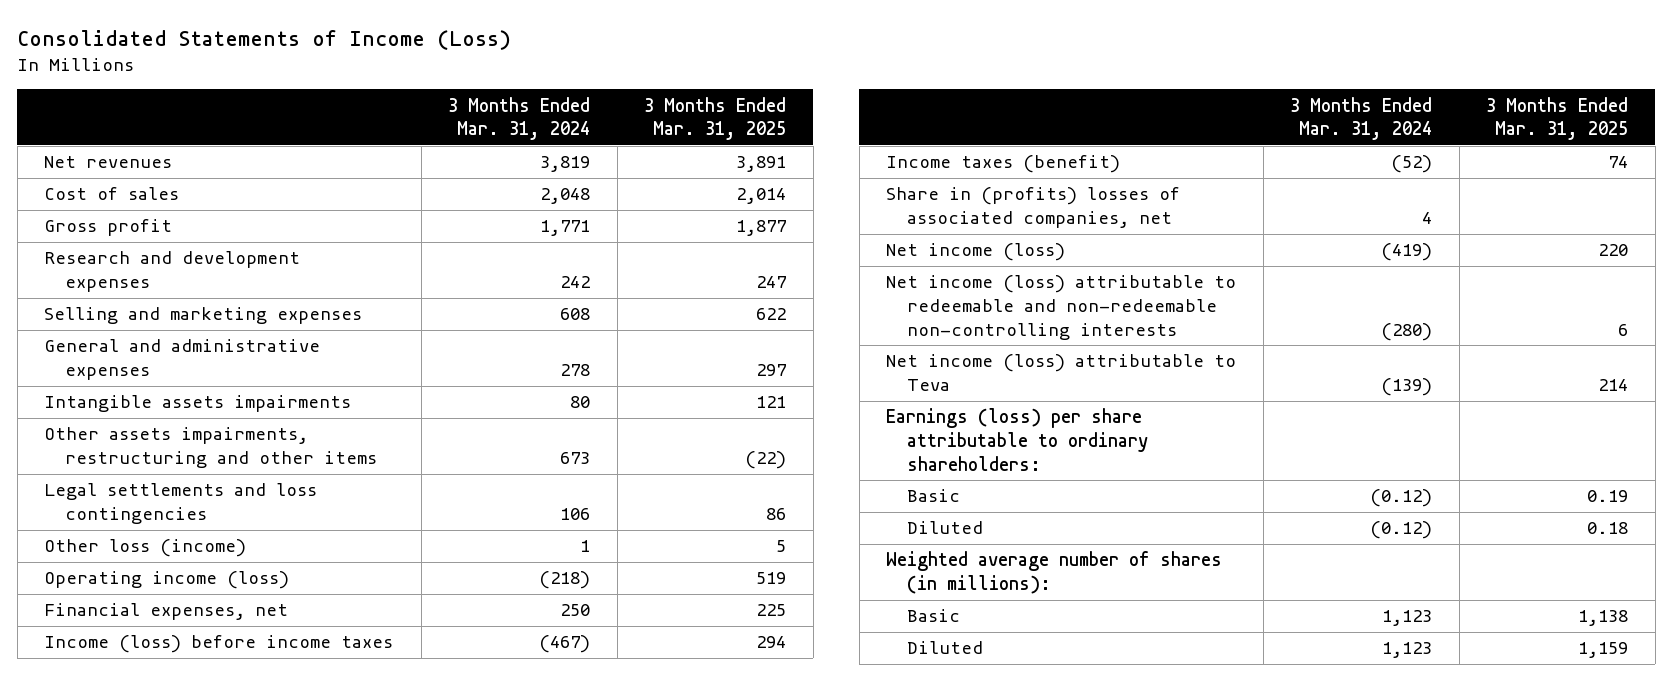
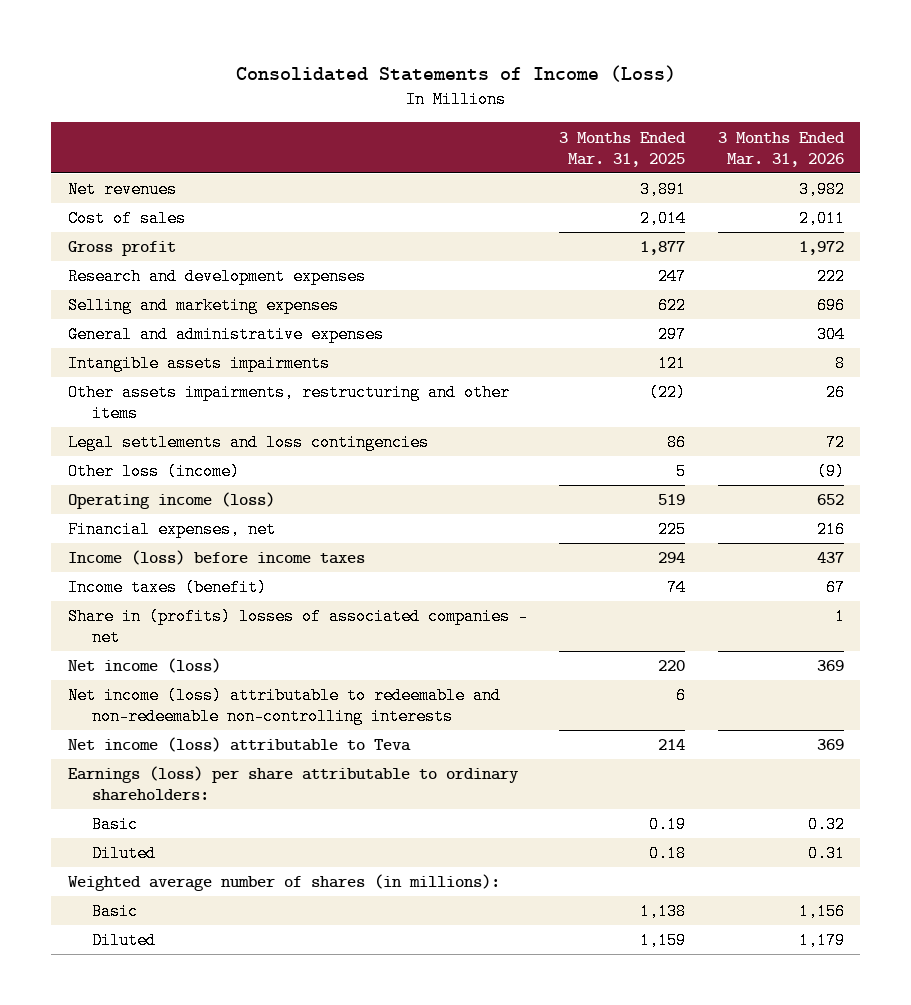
- | 3 Months Ended Mar. 31, 2024 | 3 Months Ended Mar. 31, 2025
+ | 3 Months Ended Mar. 31, 2025 | 3 Months Ended Mar. 31, 2026
- Share in (profits) losses of associated companies, net | 4 |
+ Share in (profits) losses of associated companies - net | | 1

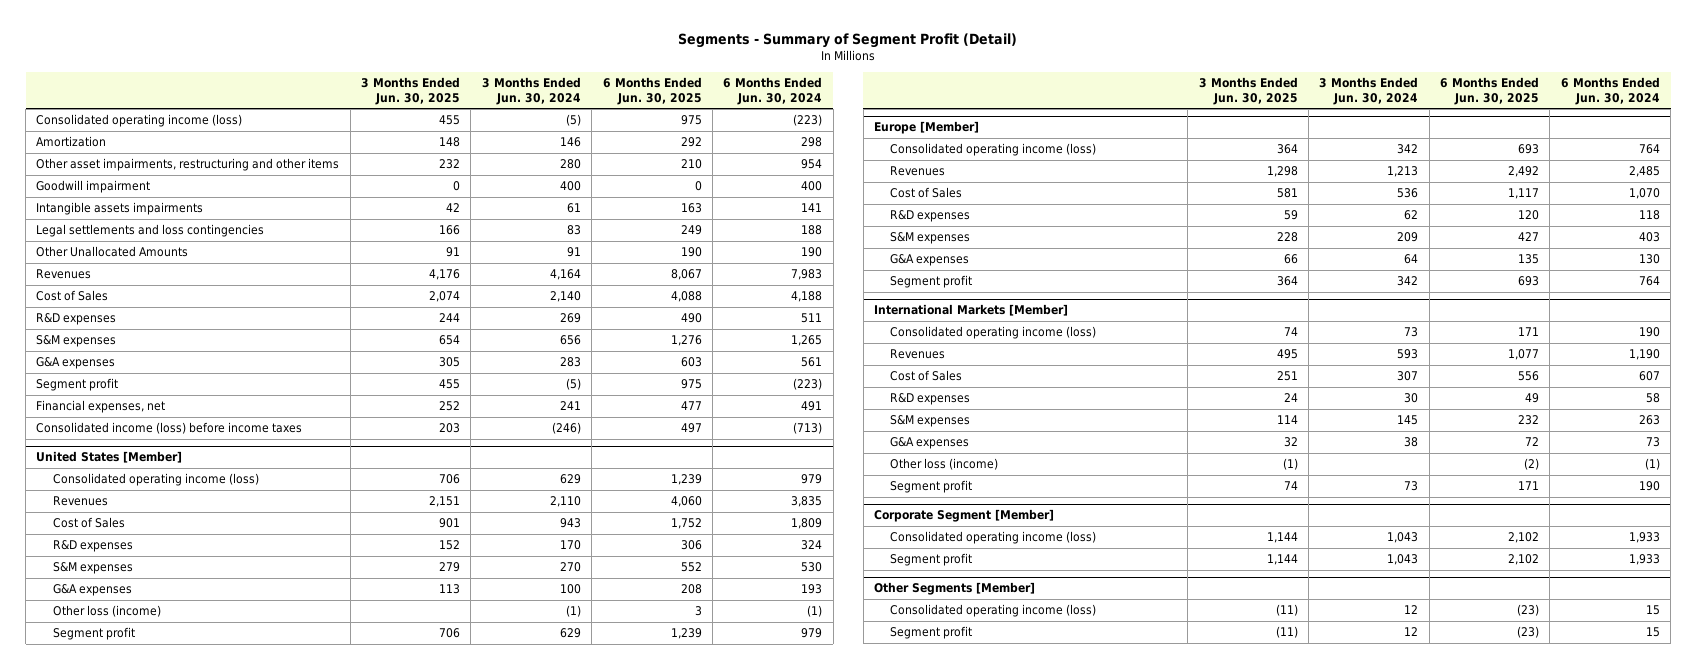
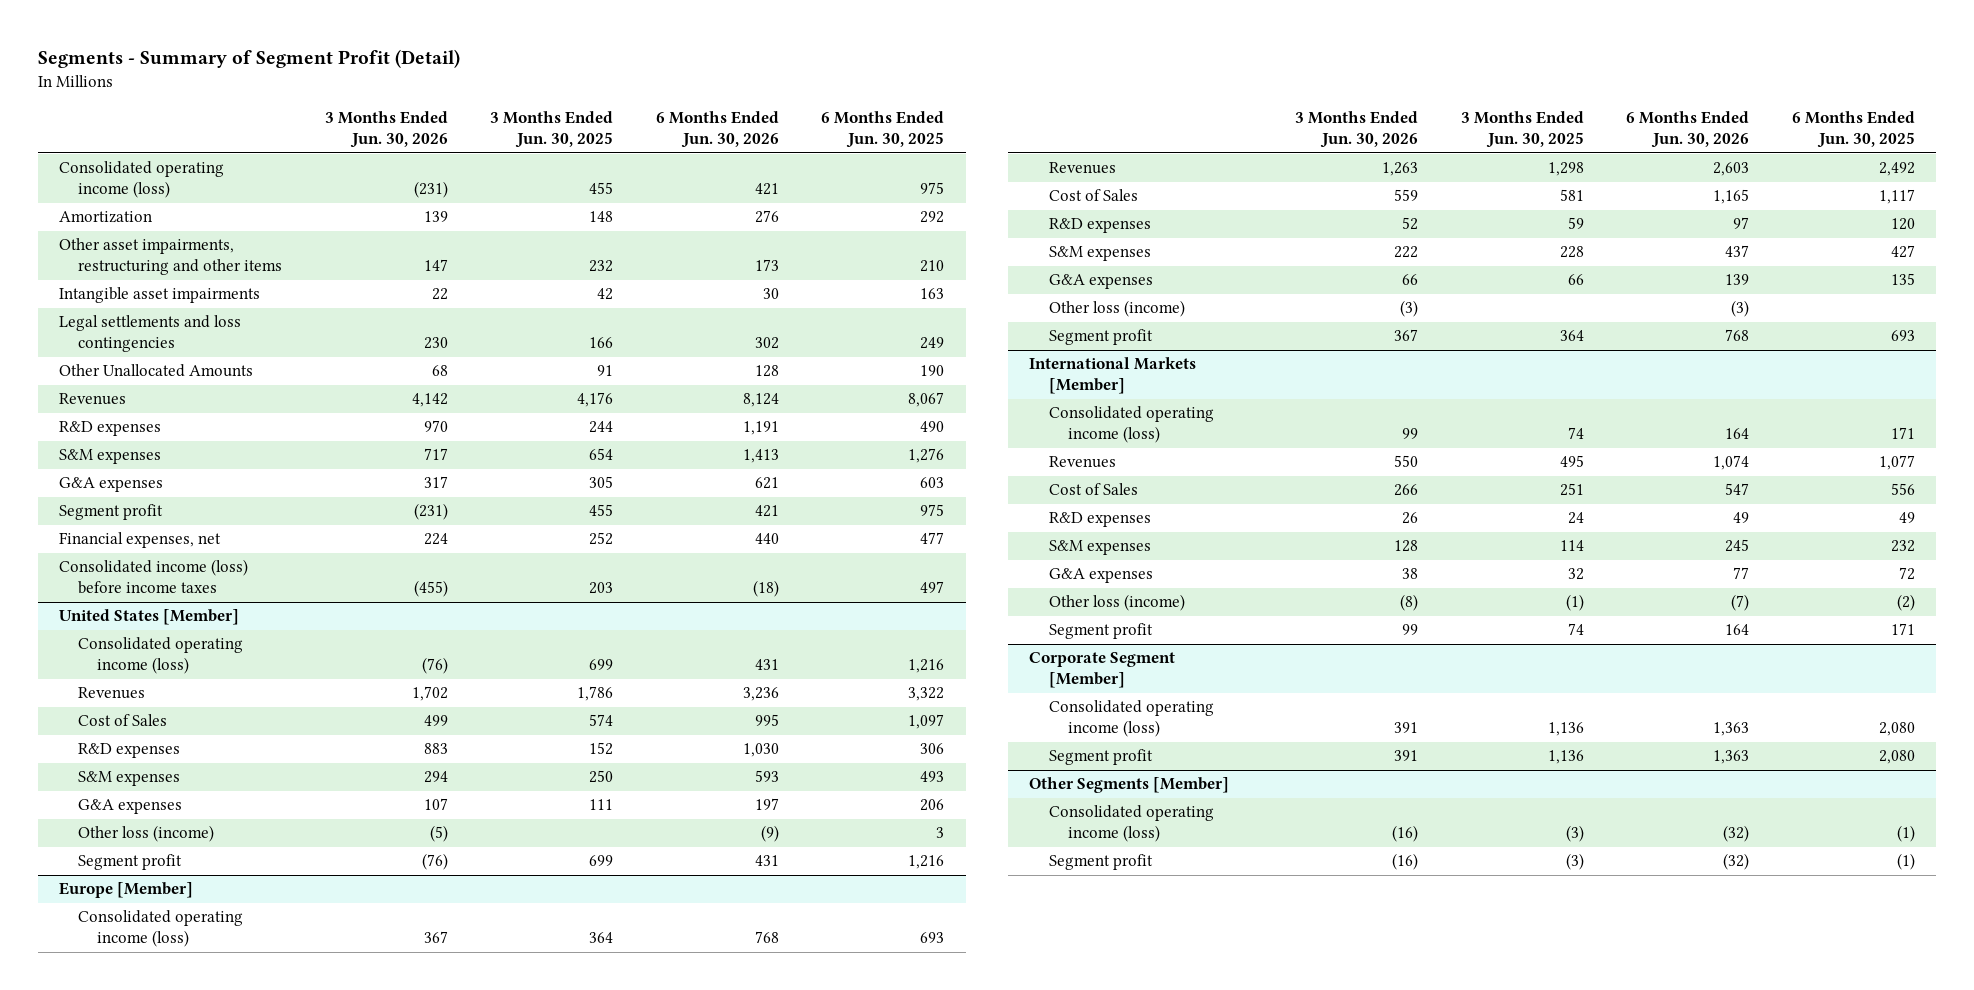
- | 3 Months Ended Jun. 30, 2025 | 3 Months Ended Jun. 30, 2024 | 6 Months Ended Jun. 30, 2025 | 6 Months Ended Jun. 30, 2024
+ | 3 Months Ended Jun. 30, 2026 | 3 Months Ended Jun. 30, 2025 | 6 Months Ended Jun. 30, 2026 | 6 Months Ended Jun. 30, 2025
- Goodwill impairment | 0 | 400 | 0 | 400
- Intangible assets impairments | 42 | 61 | 163 | 141
+ Intangible asset impairments | 22 | 42 | 30 | 163
- Cost of Sales | 2,074 | 2,140 | 4,088 | 4,188
@ United States [Member]
- Consolidated operating income (loss) | 706 | 629 | 1,239 | 979
- Revenues | 2,151 | 2,110 | 4,060 | 3,835
- Cost of Sales | 901 | 943 | 1,752 | 1,809
+ Consolidated operating income (loss) | (76) | 699 | 431 | 1,216
+ Revenues | 1,702 | 1,786 | 3,236 | 3,322
+ Cost of Sales | 499 | 574 | 995 | 1,097
- S&M expenses | 279 | 270 | 552 | 530
- G&A expenses | 113 | 100 | 208 | 193
+ S&M expenses | 294 | 250 | 593 | 493
+ G&A expenses | 107 | 111 | 197 | 206
- Segment profit | 706 | 629 | 1,239 | 979
+ Segment profit | (76) | 699 | 431 | 1,216
@ Europe [Member]
+ Other loss (income) | (3) | | (3) |
@ Corporate Segment [Member]
- Consolidated operating income (loss) | 1,144 | 1,043 | 2,102 | 1,933
- Segment profit | 1,144 | 1,043 | 2,102 | 1,933
+ Consolidated operating income (loss) | 391 | 1,136 | 1,363 | 2,080
+ Segment profit | 391 | 1,136 | 1,363 | 2,080
@ Other Segments [Member]
- Consolidated operating income (loss) | (11) | 12 | (23) | 15
- Segment profit | (11) | 12 | (23) | 15
+ Consolidated operating income (loss) | (16) | (3) | (32) | (1)
+ Segment profit | (16) | (3) | (32) | (1)

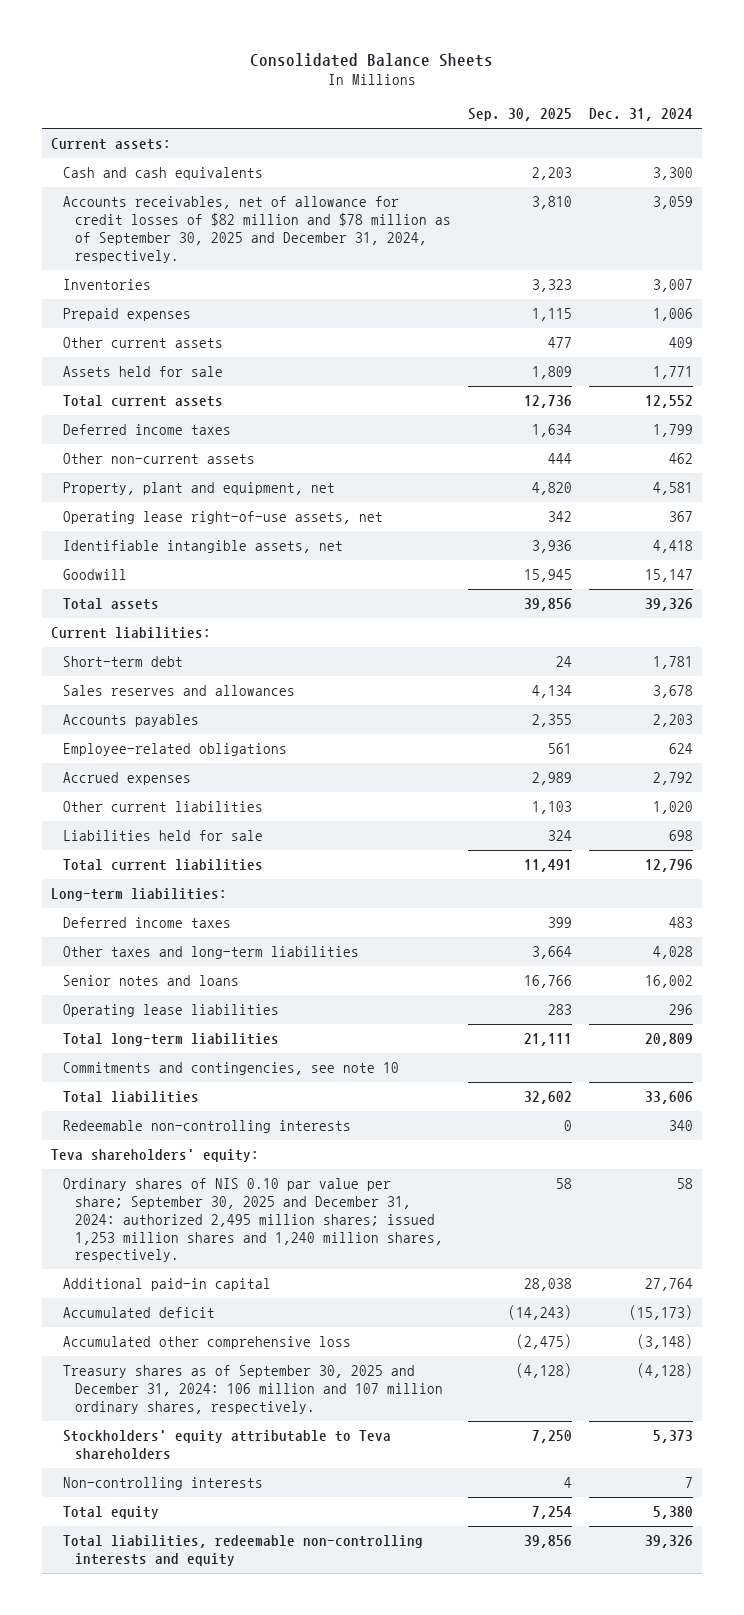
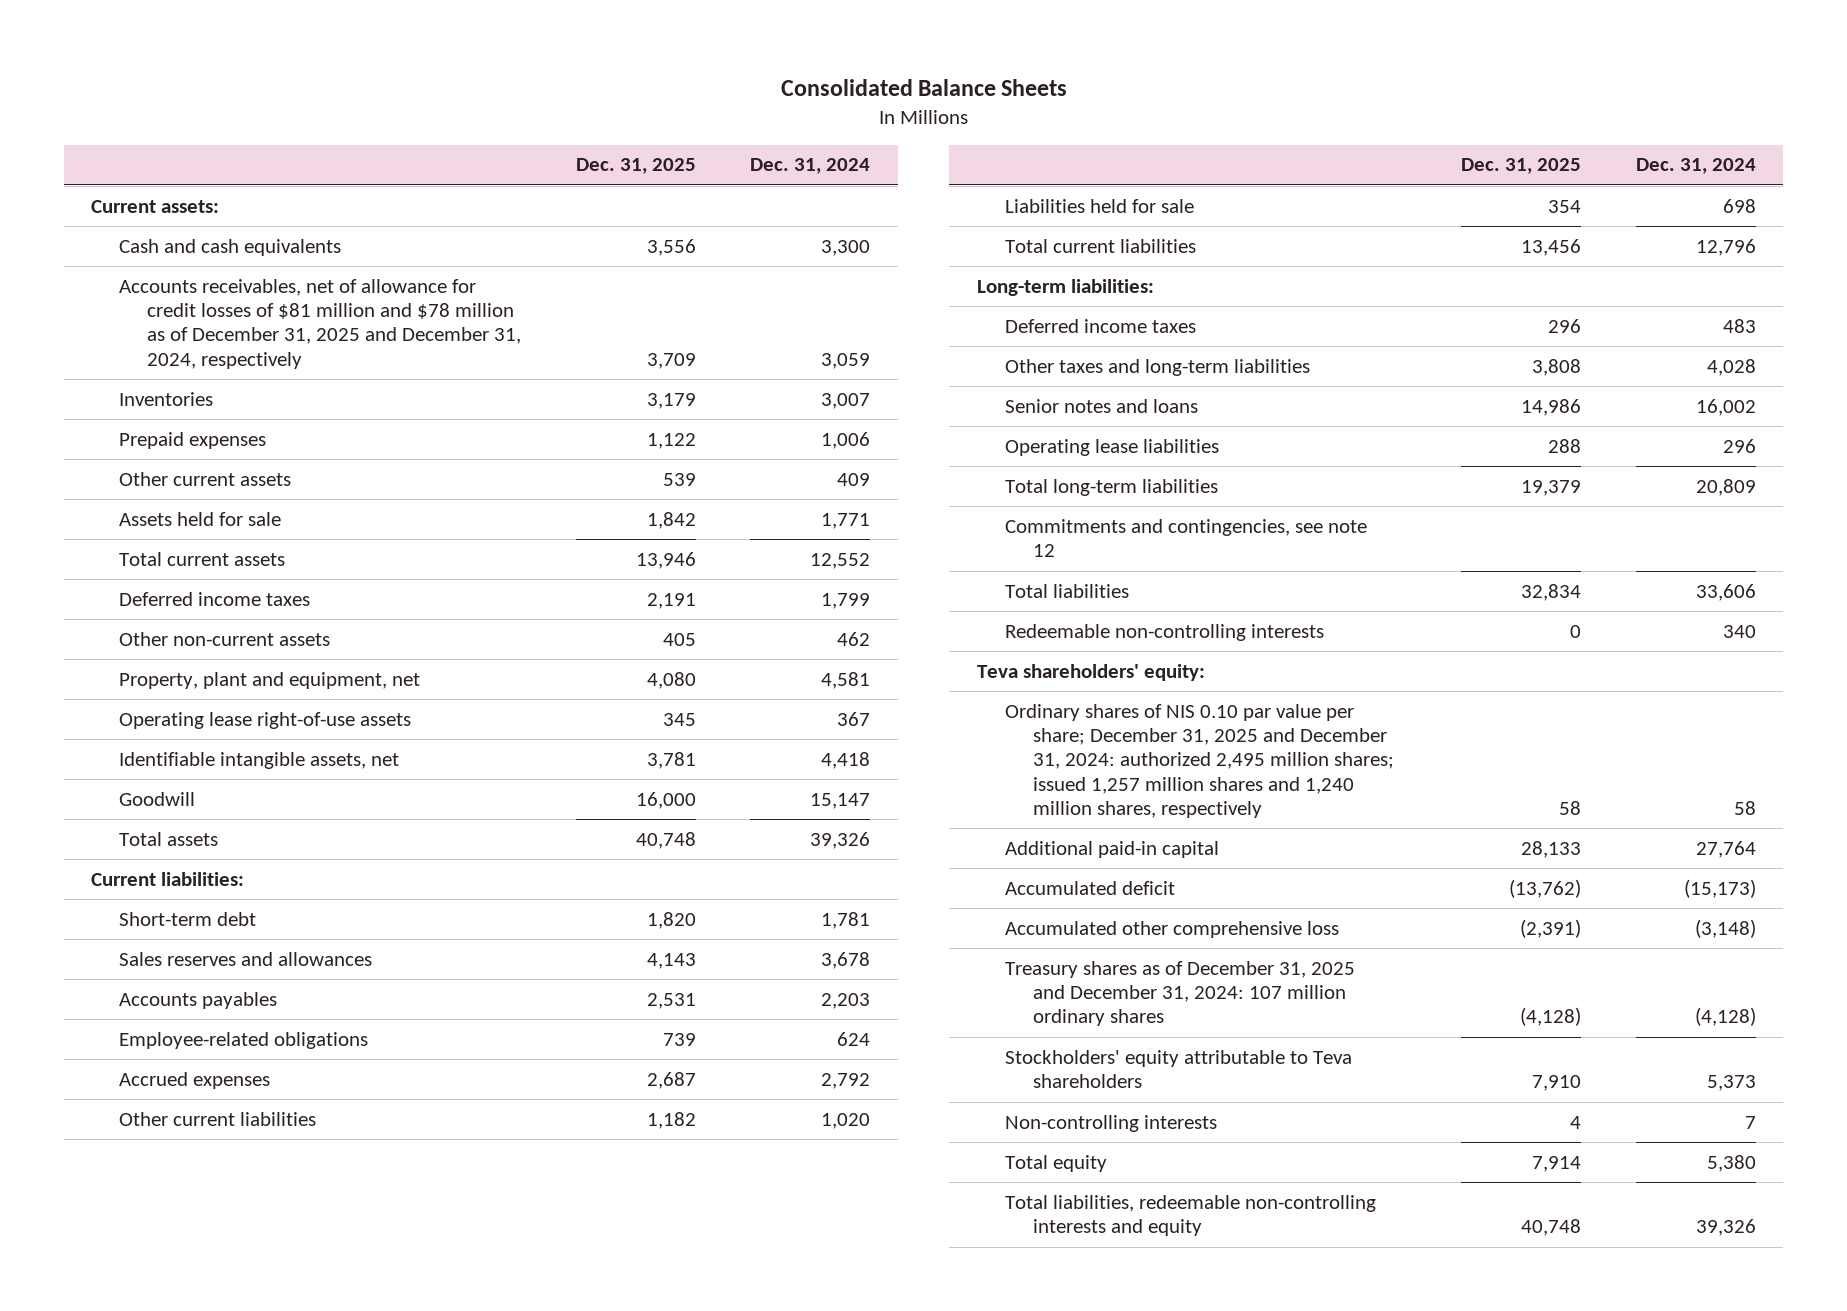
- | Sep. 30, 2025 | Dec. 31, 2024
+ | Dec. 31, 2025 | Dec. 31, 2024
- Accounts receivables, net of allowance for credit losses of $82 million and $78 million as of September 30, 2025 and December 31, 2024, respectively. | 3,810 | 3,059
+ Accounts receivables, net of allowance for credit losses of $81 million and $78 million as of December 31, 2025 and December 31, 2024, respectively | 3,709 | 3,059
- Operating lease right-of-use assets, net | 342 | 367
+ Operating lease right-of-use assets | 345 | 367
- Commitments and contingencies, see note 10
+ Commitments and contingencies, see note 12
- Ordinary shares of NIS 0.10 par value per share; September 30, 2025 and December 31, 2024: authorized 2,495 million shares; issued 1,253 million shares and 1,240 million shares, respectively. | 58 | 58
+ Ordinary shares of NIS 0.10 par value per share; December 31, 2025 and December 31, 2024: authorized 2,495 million shares; issued 1,257 million shares and 1,240 million shares, respectively | 58 | 58
- Treasury shares as of September 30, 2025 and December 31, 2024: 106 million and 107 million ordinary shares, respectively. | (4,128) | (4,128)
+ Treasury shares as of December 31, 2025 and December 31, 2024: 107 million ordinary shares | (4,128) | (4,128)

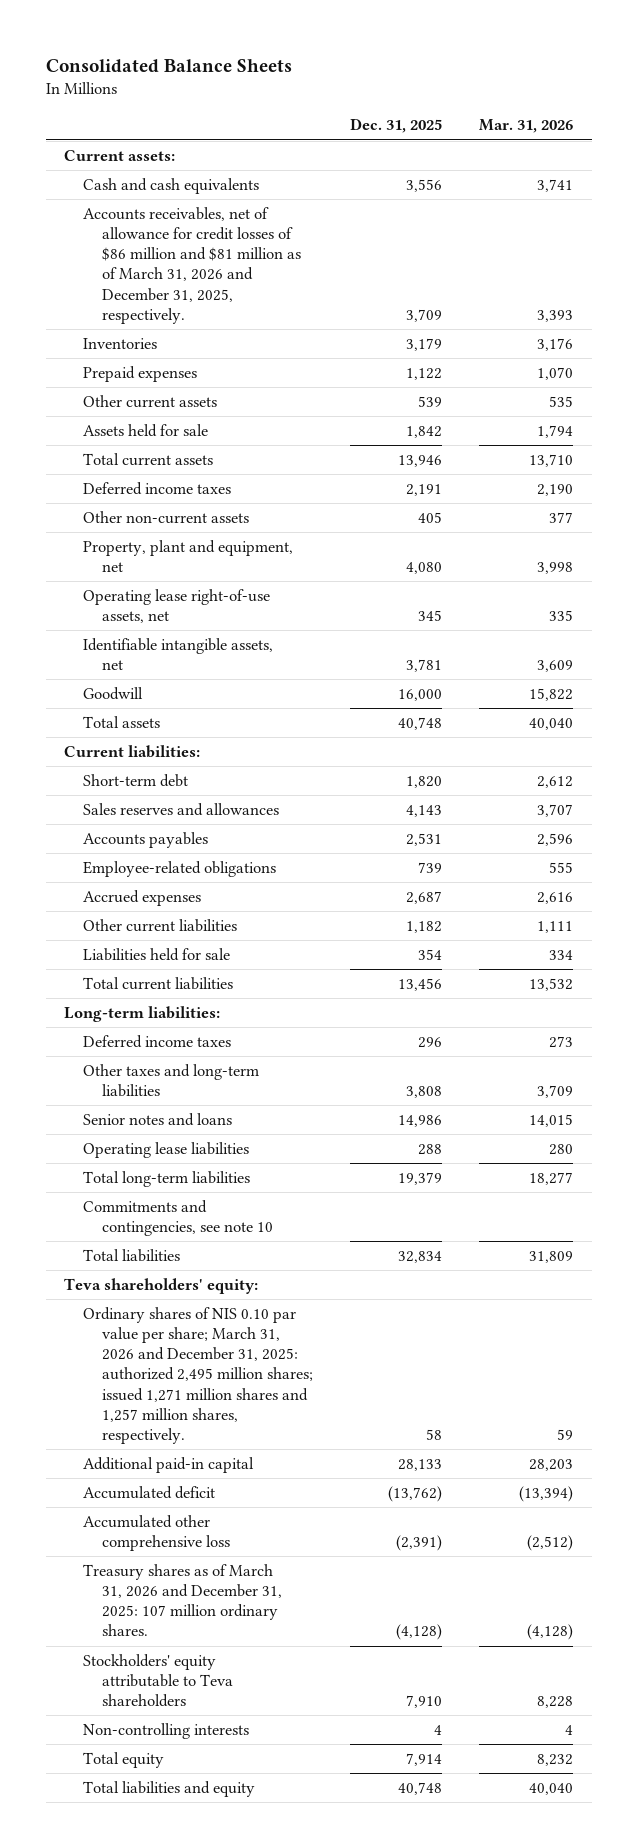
- | Dec. 31, 2025 | Dec. 31, 2024
+ | Dec. 31, 2025 | Mar. 31, 2026
- Accounts receivables, net of allowance for credit losses of $81 million and $78 million as of December 31, 2025 and December 31, 2024, respectively | 3,709 | 3,059
+ Accounts receivables, net of allowance for credit losses of $86 million and $81 million as of March 31, 2026 and December 31, 2025, respectively. | 3,709 | 3,393
- Operating lease right-of-use assets | 345 | 367
+ Operating lease right-of-use assets, net | 345 | 335
- Commitments and contingencies, see note 12
+ Commitments and contingencies, see note 10
- Redeemable non-controlling interests | 0 | 340
- Ordinary shares of NIS 0.10 par value per share; December 31, 2025 and December 31, 2024: authorized 2,495 million shares; issued 1,257 million shares and 1,240 million shares, respectively | 58 | 58
+ Ordinary shares of NIS 0.10 par value per share; March 31, 2026 and December 31, 2025: authorized 2,495 million shares; issued 1,271 million shares and 1,257 million shares, respectively. | 58 | 59
- Treasury shares as of December 31, 2025 and December 31, 2024: 107 million ordinary shares | (4,128) | (4,128)
+ Treasury shares as of March 31, 2026 and December 31, 2025: 107 million ordinary shares. | (4,128) | (4,128)
- Total liabilities, redeemable non-controlling interests and equity | 40,748 | 39,326
+ Total liabilities and equity | 40,748 | 40,040

